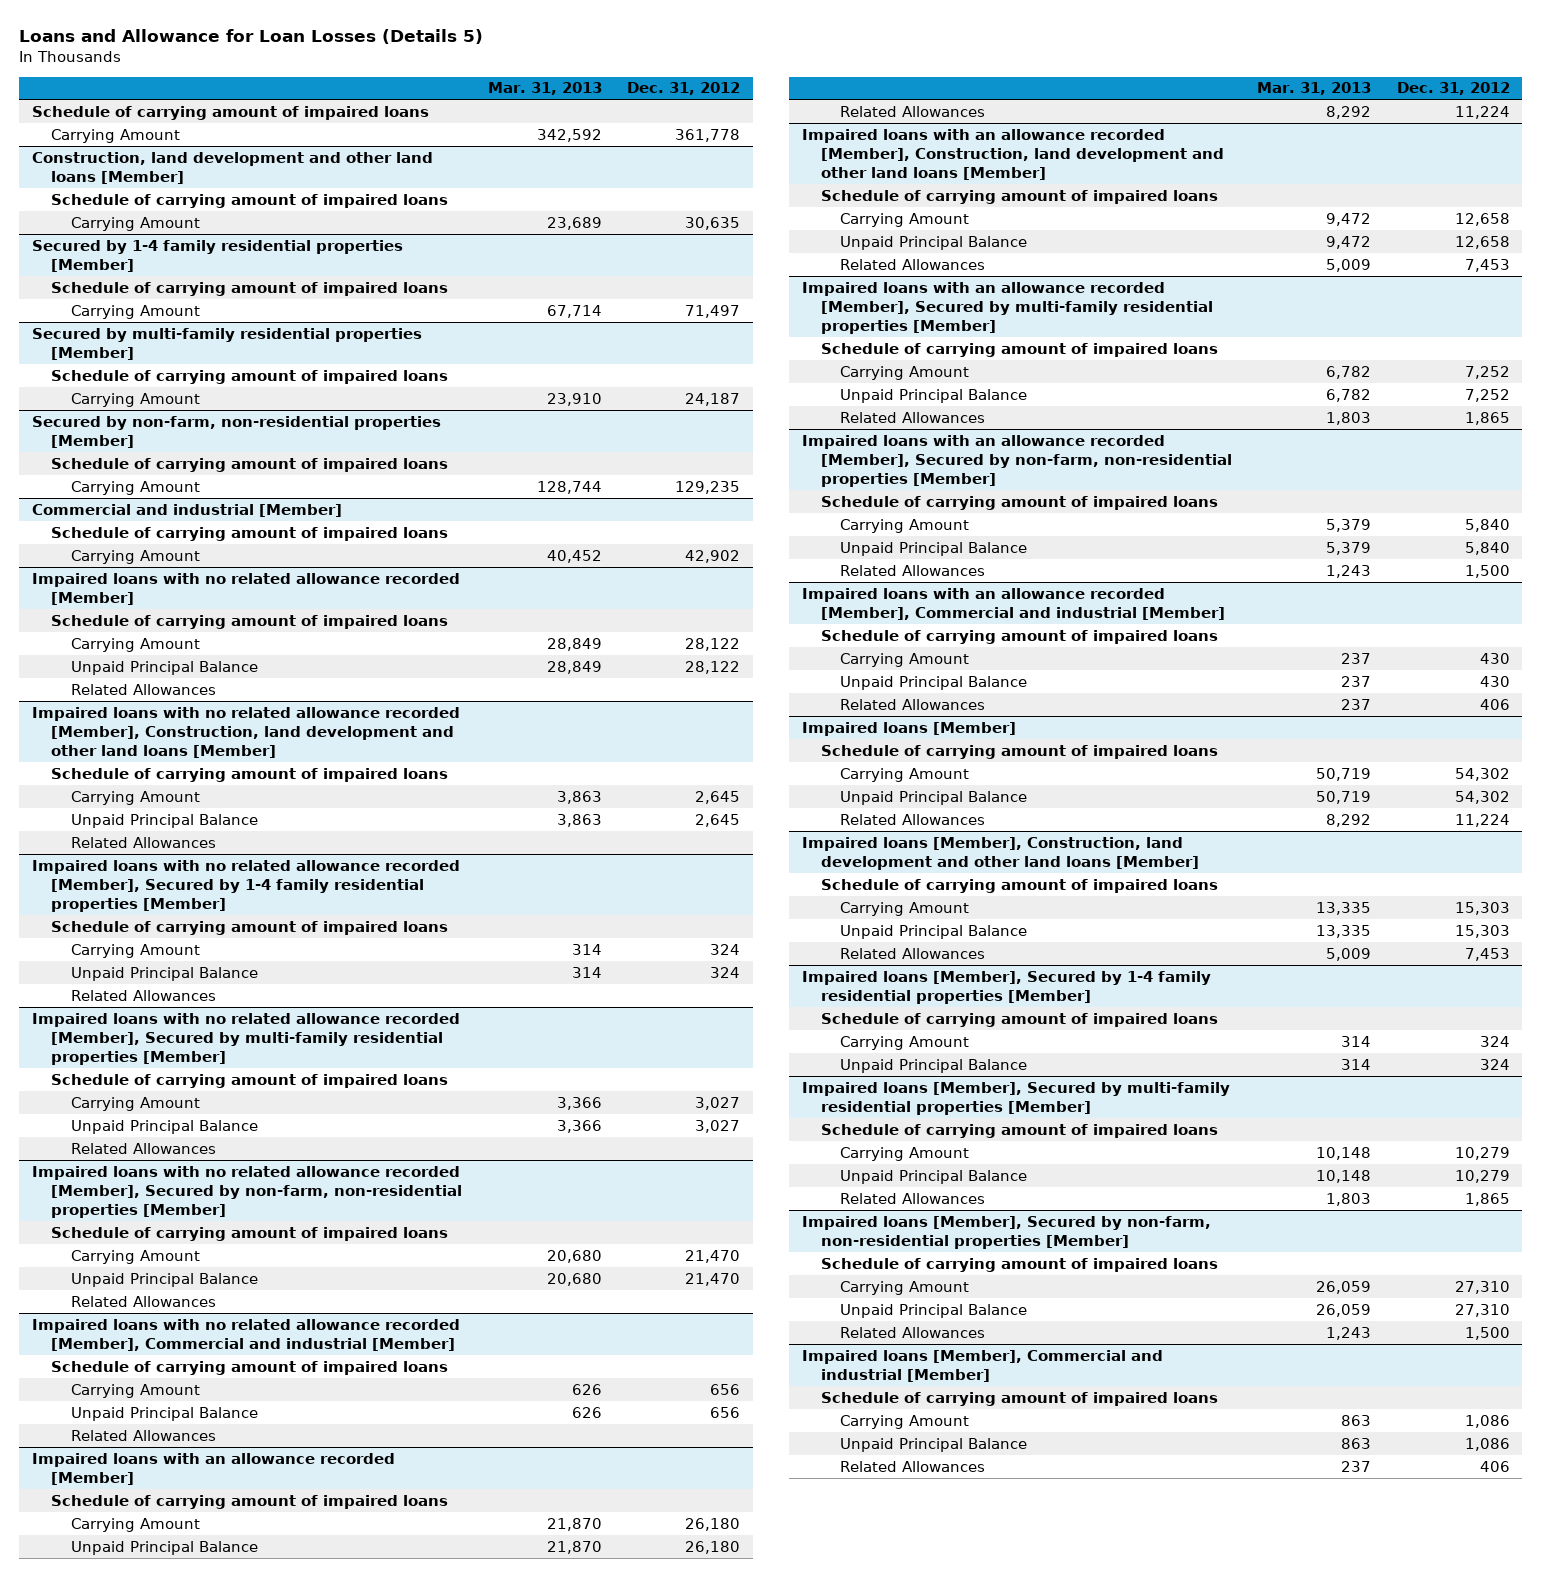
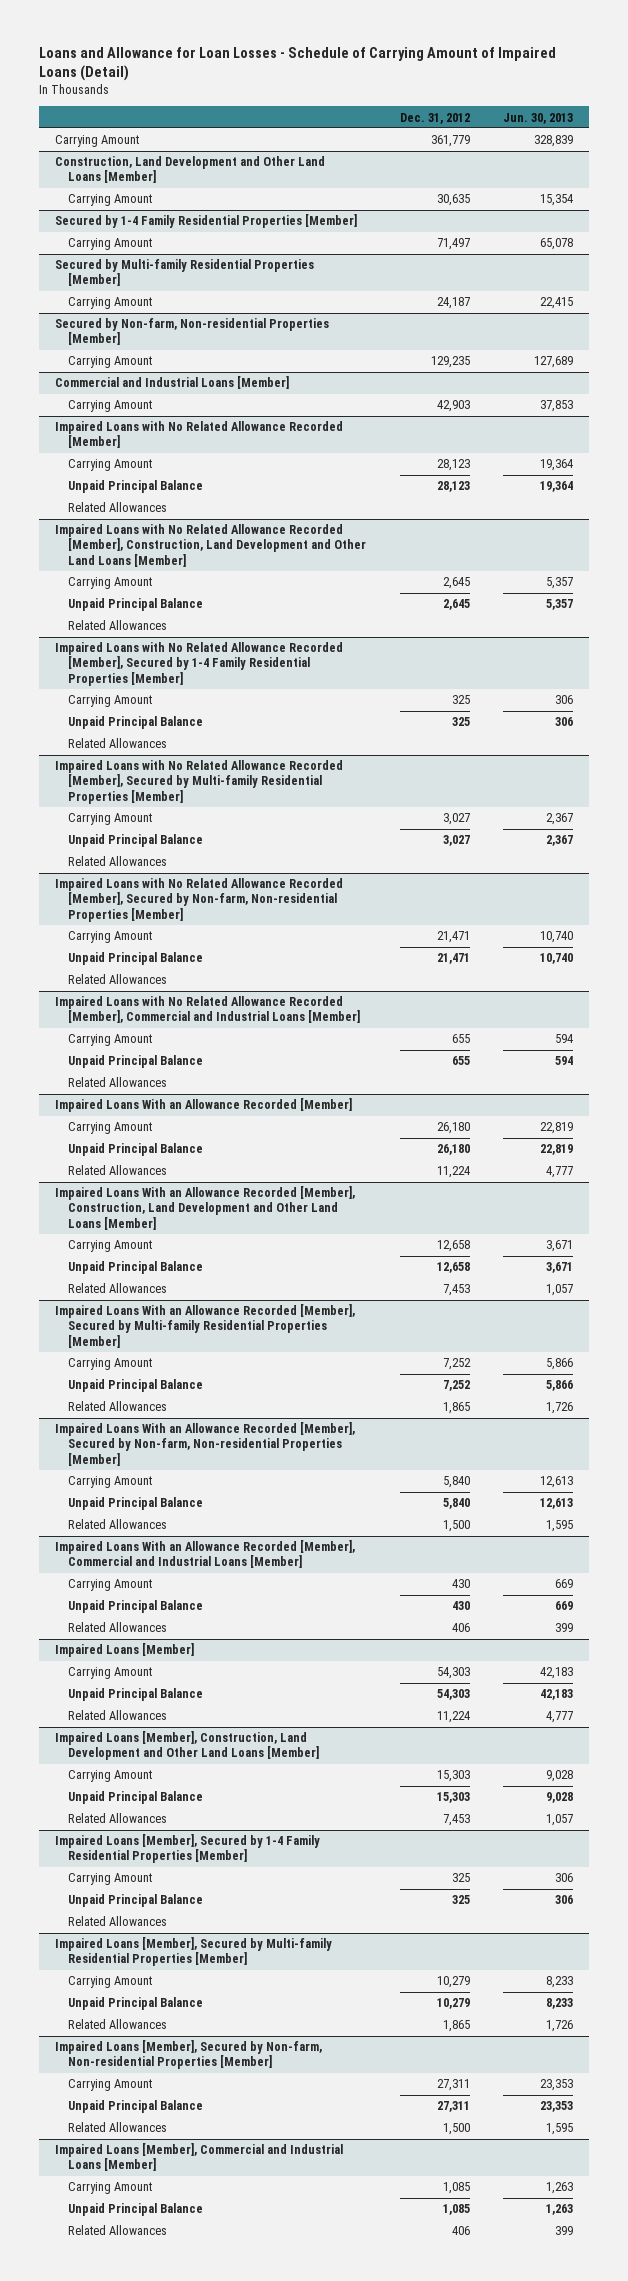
- Loans and Allowance for Loan Losses (Details 5)
+ Loans and Allowance for Loan Losses - Schedule of Carrying Amount of Impaired Loans (Detail)
- | Mar. 31, 2013 | Dec. 31, 2012
+ | Dec. 31, 2012 | Jun. 30, 2013
- Schedule of carrying amount of impaired loans
- Carrying Amount | 342,592 | 361,778
- Construction, land development and other land loans [Member]
- Schedule of carrying amount of impaired loans
+ Carrying Amount | 361,779 | 328,839
+ Construction, Land Development and Other Land Loans [Member]
- Secured by 1-4 family residential properties [Member]
- Schedule of carrying amount of impaired loans
+ Secured by 1-4 Family Residential Properties [Member]
- Secured by multi-family residential properties [Member]
- Schedule of carrying amount of impaired loans
+ Secured by Multi-family Residential Properties [Member]
- Secured by non-farm, non-residential properties [Member]
- Schedule of carrying amount of impaired loans
+ Secured by Non-farm, Non-residential Properties [Member]
- Commercial and industrial [Member]
- Schedule of carrying amount of impaired loans
- Carrying Amount | 40,452 | 42,902
- Impaired loans with no related allowance recorded [Member]
- Schedule of carrying amount of impaired loans
- Carrying Amount | 28,849 | 28,122
- Unpaid Principal Balance | 28,849 | 28,122
+ Commercial and Industrial Loans [Member]
+ Carrying Amount | 42,903 | 37,853
+ Impaired Loans with No Related Allowance Recorded [Member]
+ Carrying Amount | 28,123 | 19,364
+ Unpaid Principal Balance | 28,123 | 19,364
- Impaired loans with no related allowance recorded [Member], Construction, land development and other land loans [Member]
- Schedule of carrying amount of impaired loans
+ Impaired Loans with No Related Allowance Recorded [Member], Construction, Land Development and Other Land Loans [Member]
- Impaired loans with no related allowance recorded [Member], Secured by 1-4 family residential properties [Member]
- Schedule of carrying amount of impaired loans
- Carrying Amount | 314 | 324
- Unpaid Principal Balance | 314 | 324
+ Impaired Loans with No Related Allowance Recorded [Member], Secured by 1-4 Family Residential Properties [Member]
+ Carrying Amount | 325 | 306
+ Unpaid Principal Balance | 325 | 306
- Impaired loans with no related allowance recorded [Member], Secured by multi-family residential properties [Member]
- Schedule of carrying amount of impaired loans
+ Impaired Loans with No Related Allowance Recorded [Member], Secured by Multi-family Residential Properties [Member]
- Impaired loans with no related allowance recorded [Member], Secured by non-farm, non-residential properties [Member]
- Schedule of carrying amount of impaired loans
- Carrying Amount | 20,680 | 21,470
- Unpaid Principal Balance | 20,680 | 21,470
+ Impaired Loans with No Related Allowance Recorded [Member], Secured by Non-farm, Non-residential Properties [Member]
+ Carrying Amount | 21,471 | 10,740
+ Unpaid Principal Balance | 21,471 | 10,740
- Impaired loans with no related allowance recorded [Member], Commercial and industrial [Member]
- Schedule of carrying amount of impaired loans
- Carrying Amount | 626 | 656
- Unpaid Principal Balance | 626 | 656
+ Impaired Loans with No Related Allowance Recorded [Member], Commercial and Industrial Loans [Member]
+ Carrying Amount | 655 | 594
+ Unpaid Principal Balance | 655 | 594
- Impaired loans with an allowance recorded [Member]
- Schedule of carrying amount of impaired loans
+ Impaired Loans With an Allowance Recorded [Member]
- Impaired loans with an allowance recorded [Member], Construction, land development and other land loans [Member]
- Schedule of carrying amount of impaired loans
+ Impaired Loans With an Allowance Recorded [Member], Construction, Land Development and Other Land Loans [Member]
- Impaired loans with an allowance recorded [Member], Secured by multi-family residential properties [Member]
- Schedule of carrying amount of impaired loans
+ Impaired Loans With an Allowance Recorded [Member], Secured by Multi-family Residential Properties [Member]
- Impaired loans with an allowance recorded [Member], Secured by non-farm, non-residential properties [Member]
- Schedule of carrying amount of impaired loans
+ Impaired Loans With an Allowance Recorded [Member], Secured by Non-farm, Non-residential Properties [Member]
- Impaired loans with an allowance recorded [Member], Commercial and industrial [Member]
- Schedule of carrying amount of impaired loans
+ Impaired Loans With an Allowance Recorded [Member], Commercial and Industrial Loans [Member]
- Impaired loans [Member]
- Schedule of carrying amount of impaired loans
- Carrying Amount | 50,719 | 54,302
- Unpaid Principal Balance | 50,719 | 54,302
+ Impaired Loans [Member]
+ Carrying Amount | 54,303 | 42,183
+ Unpaid Principal Balance | 54,303 | 42,183
- Impaired loans [Member], Construction, land development and other land loans [Member]
- Schedule of carrying amount of impaired loans
+ Impaired Loans [Member], Construction, Land Development and Other Land Loans [Member]
- Impaired loans [Member], Secured by 1-4 family residential properties [Member]
- Schedule of carrying amount of impaired loans
- Carrying Amount | 314 | 324
- Unpaid Principal Balance | 314 | 324
- Impaired loans [Member], Secured by multi-family residential properties [Member]
- Schedule of carrying amount of impaired loans
+ Impaired Loans [Member], Secured by 1-4 Family Residential Properties [Member]
+ Carrying Amount | 325 | 306
+ Unpaid Principal Balance | 325 | 306
+ Related Allowances
+ Impaired Loans [Member], Secured by Multi-family Residential Properties [Member]
- Impaired loans [Member], Secured by non-farm, non-residential properties [Member]
- Schedule of carrying amount of impaired loans
- Carrying Amount | 26,059 | 27,310
- Unpaid Principal Balance | 26,059 | 27,310
+ Impaired Loans [Member], Secured by Non-farm, Non-residential Properties [Member]
+ Carrying Amount | 27,311 | 23,353
+ Unpaid Principal Balance | 27,311 | 23,353
- Impaired loans [Member], Commercial and industrial [Member]
- Schedule of carrying amount of impaired loans
- Carrying Amount | 863 | 1,086
- Unpaid Principal Balance | 863 | 1,086
+ Impaired Loans [Member], Commercial and Industrial Loans [Member]
+ Carrying Amount | 1,085 | 1,263
+ Unpaid Principal Balance | 1,085 | 1,263

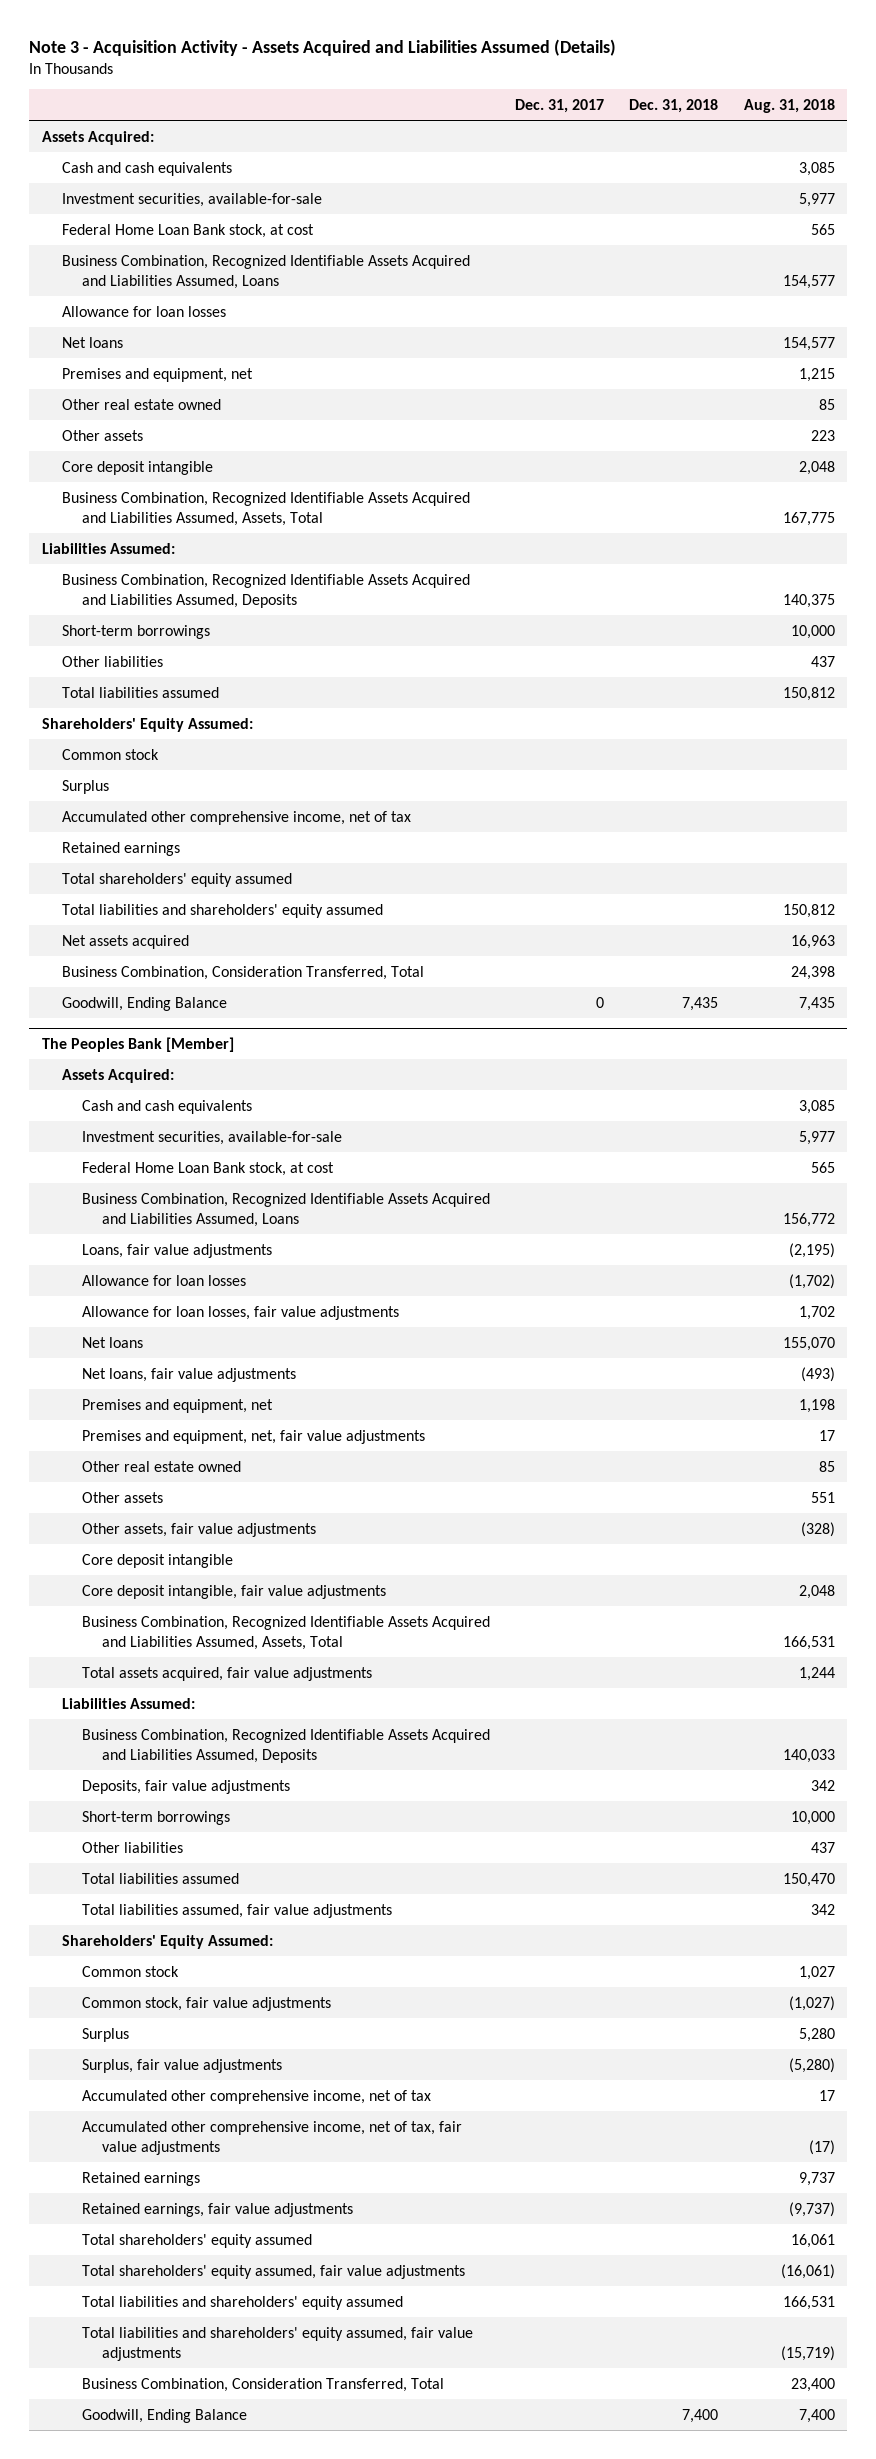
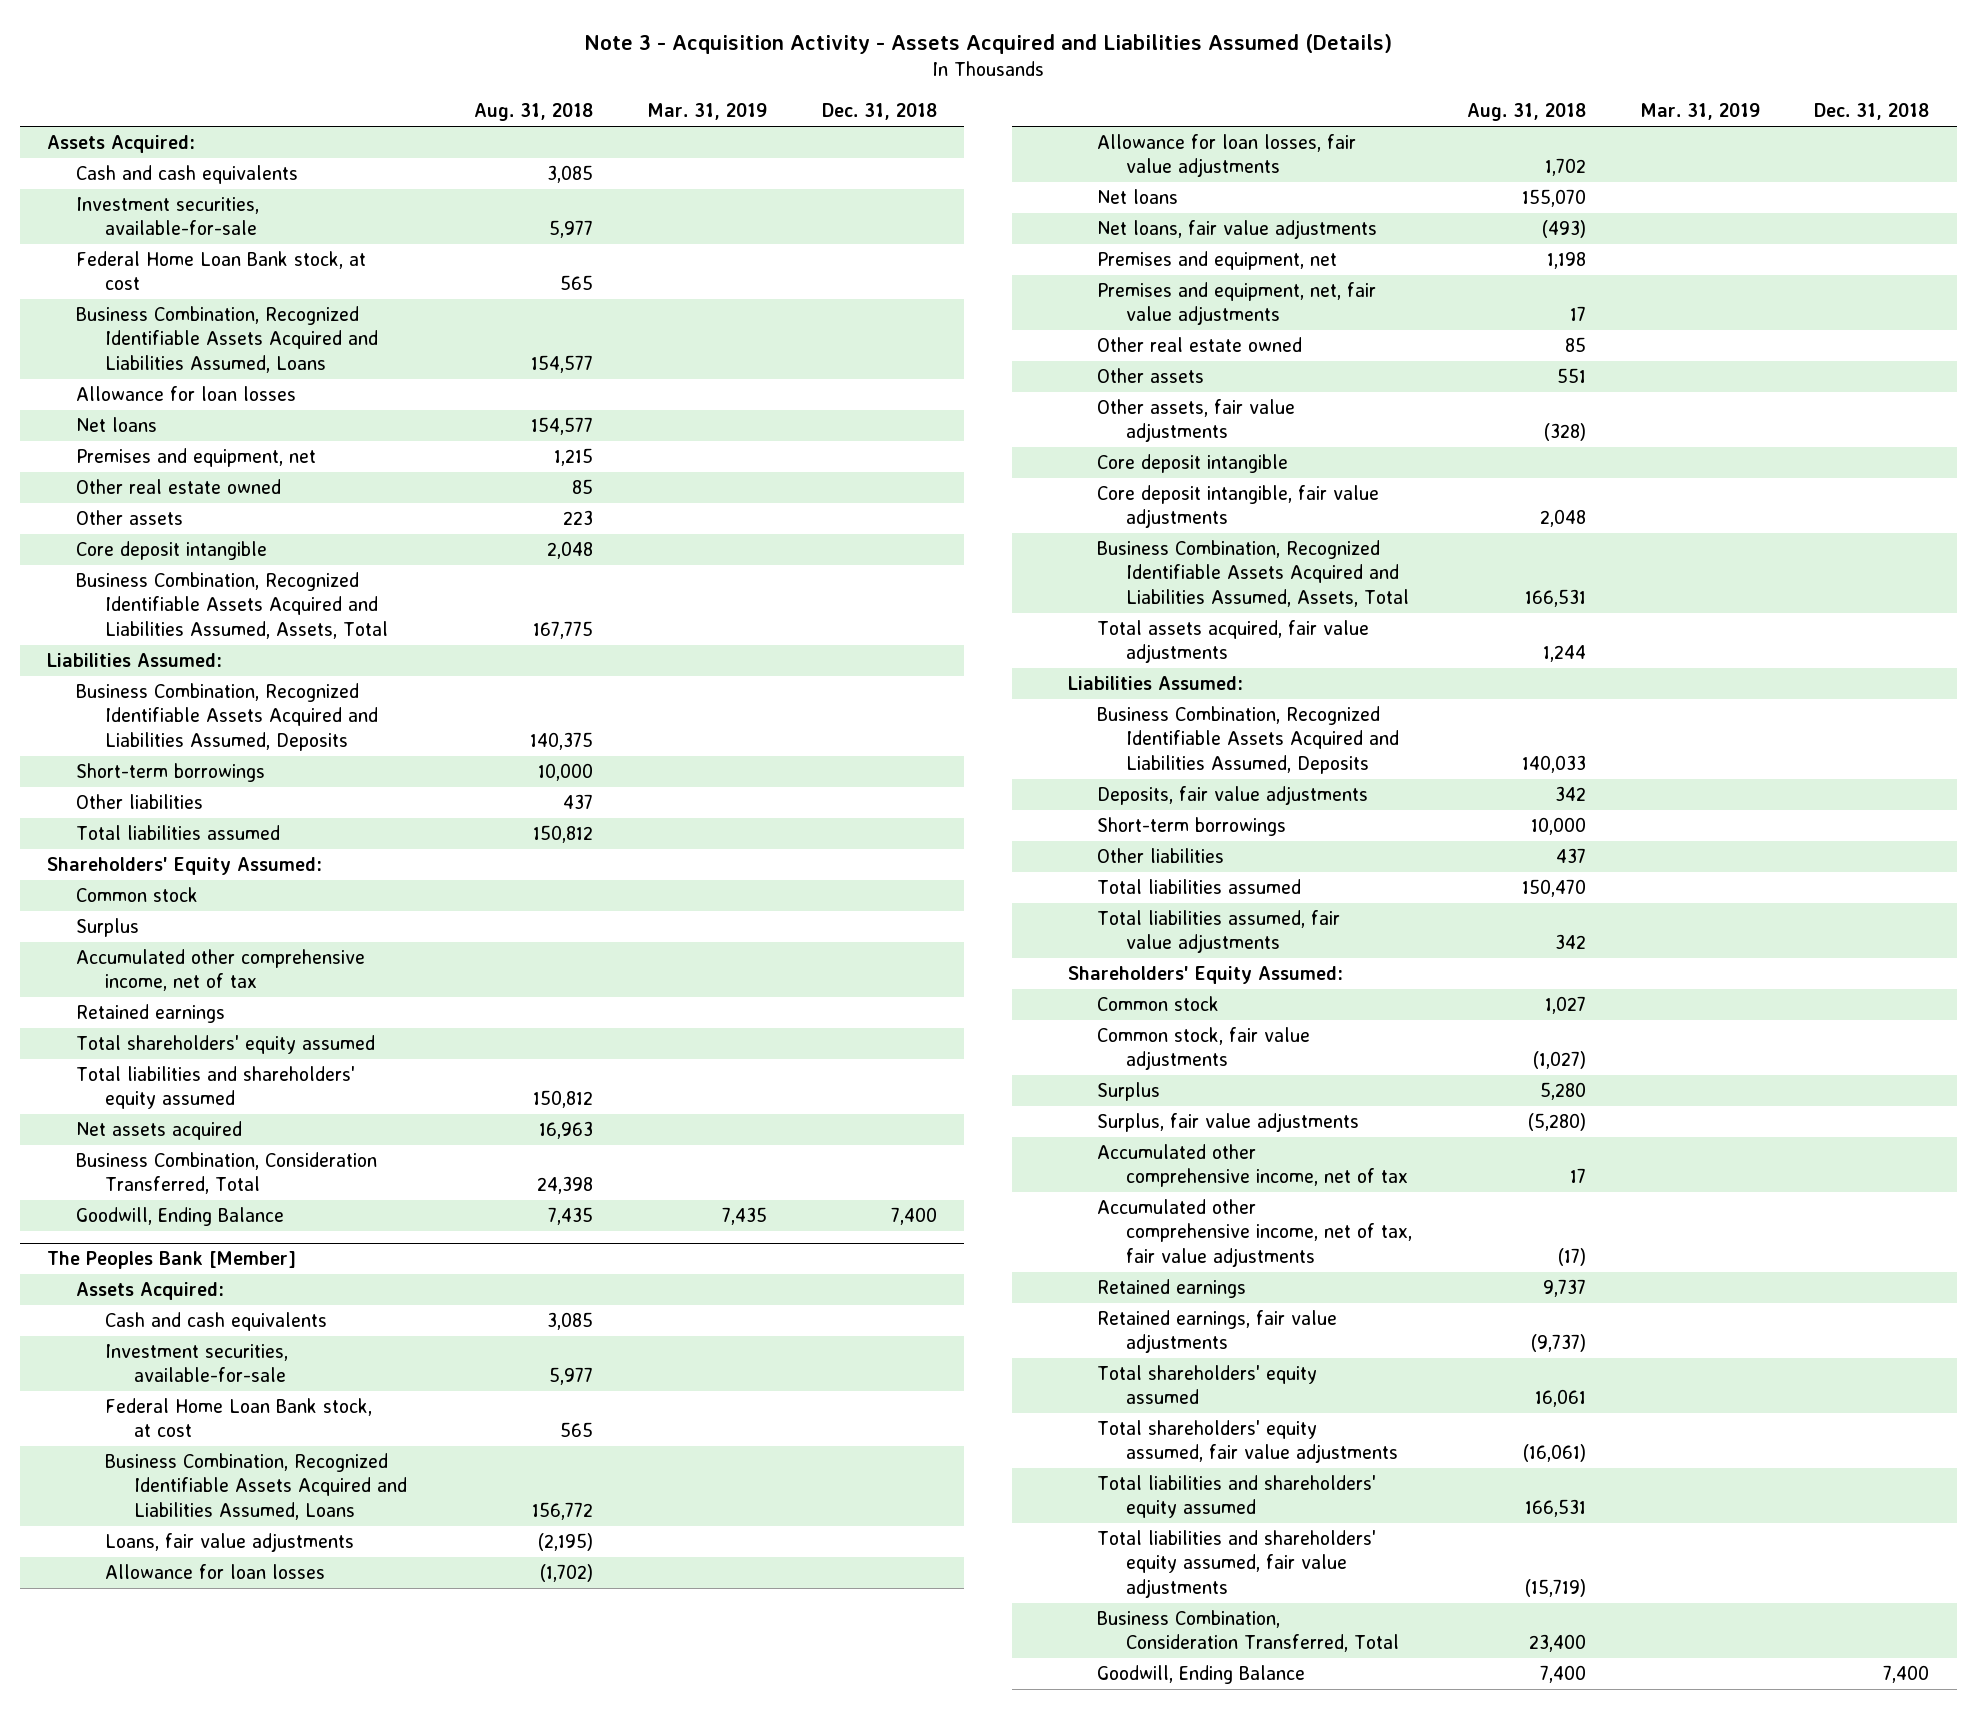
- | Dec. 31, 2017 | Dec. 31, 2018 | Aug. 31, 2018
+ | Aug. 31, 2018 | Mar. 31, 2019 | Dec. 31, 2018
- Goodwill, Ending Balance | 0 | 7,435 | 7,435
+ Goodwill, Ending Balance | 7,435 | 7,435 | 7,400

